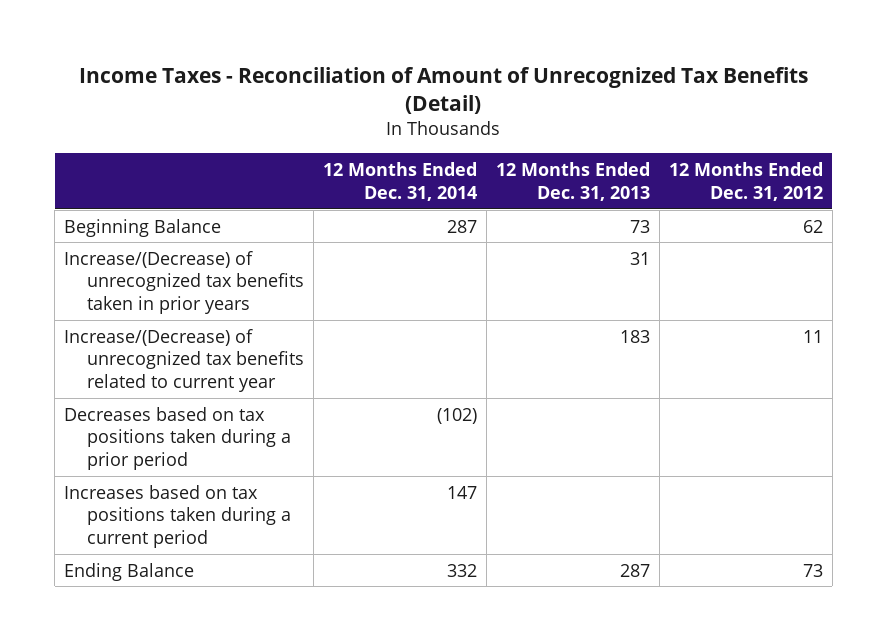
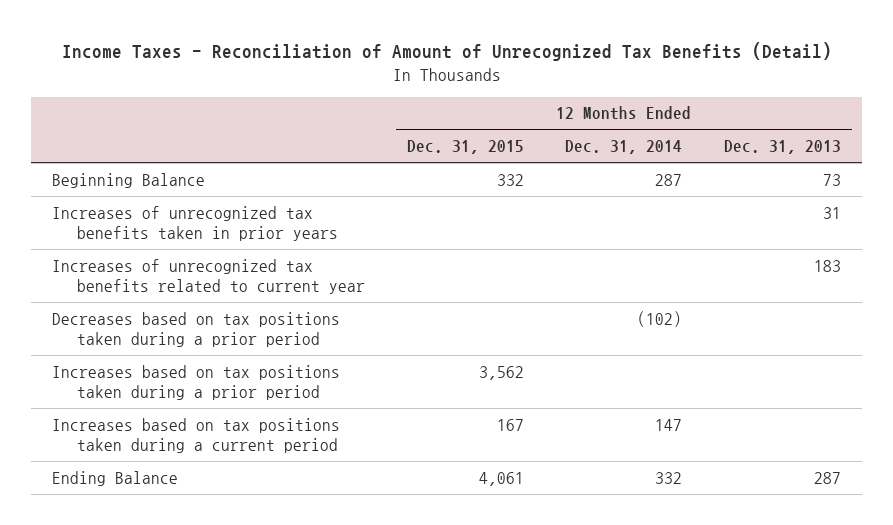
- | 12 Months Ended Dec. 31, 2014 | 12 Months Ended Dec. 31, 2013 | 12 Months Ended Dec. 31, 2012
+ | 12 Months Ended Dec. 31, 2015 | 12 Months Ended Dec. 31, 2014 | 12 Months Ended Dec. 31, 2013
- Increase/(Decrease) of unrecognized tax benefits taken in prior years | | 31 |
- Increase/(Decrease) of unrecognized tax benefits related to current year | | 183 | 11
+ Increases of unrecognized tax benefits taken in prior years | | | 31
+ Increases of unrecognized tax benefits related to current year | | | 183
+ Increases based on tax positions taken during a prior period | 3,562 | |

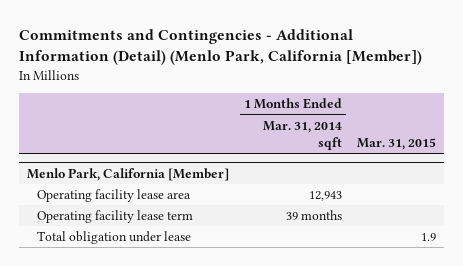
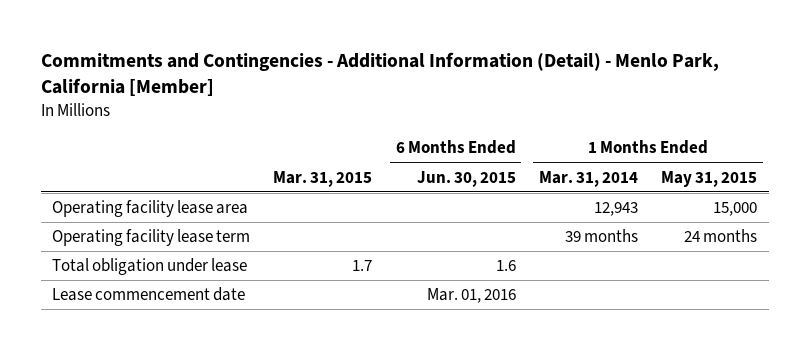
- Commitments and Contingencies - Additional Information (Detail) (Menlo Park, California [Member])
+ Commitments and Contingencies - Additional Information (Detail) - Menlo Park, California [Member]
- | 1 Months Ended Mar. 31, 2014 sqft | Mar. 31, 2015
+ | Mar. 31, 2015 | 6 Months Ended Jun. 30, 2015 | 1 Months Ended Mar. 31, 2014 | 1 Months Ended May 31, 2015
- Menlo Park, California [Member]
- Operating facility lease area | 12,943 |
- Operating facility lease term | 39 months |
- Total obligation under lease | | 1.9
+ Operating facility lease area | | | 12,943 | 15,000
+ Operating facility lease term | | | 39 months | 24 months
+ Total obligation under lease | 1.7 | 1.6 | |
+ Lease commencement date | | Mar. 01, 2016 | |

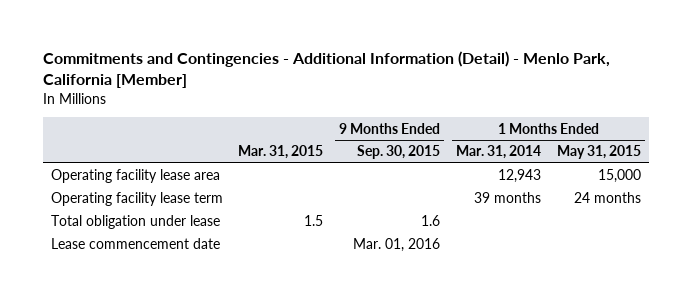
- | Mar. 31, 2015 | 6 Months Ended Jun. 30, 2015 | 1 Months Ended Mar. 31, 2014 | 1 Months Ended May 31, 2015
+ | Mar. 31, 2015 | 9 Months Ended Sep. 30, 2015 | 1 Months Ended Mar. 31, 2014 | 1 Months Ended May 31, 2015
- Total obligation under lease | 1.7 | 1.6 | |
+ Total obligation under lease | 1.5 | 1.6 | |

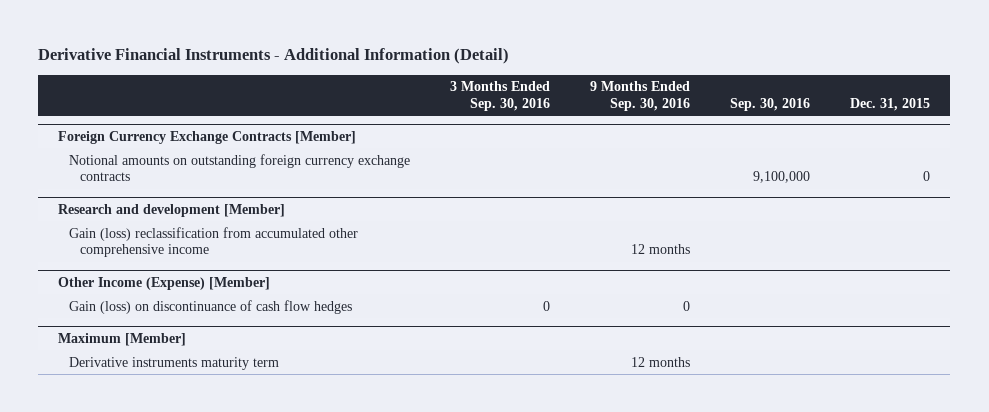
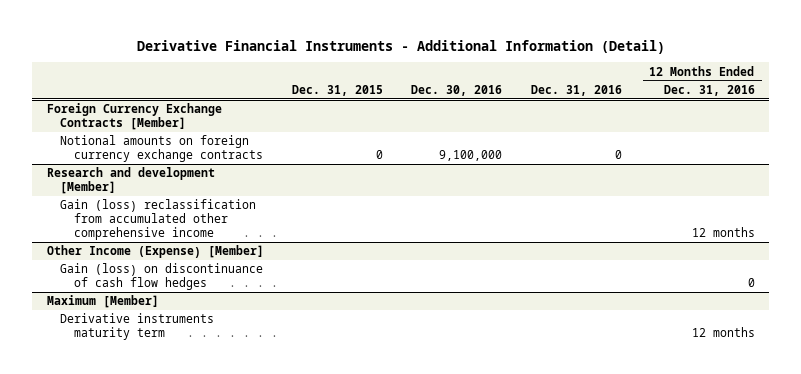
- | 3 Months Ended Sep. 30, 2016 | 9 Months Ended Sep. 30, 2016 | Sep. 30, 2016 | Dec. 31, 2015
+ | Dec. 31, 2015 | Dec. 30, 2016 | Dec. 31, 2016 | 12 Months Ended Dec. 31, 2016
@ Foreign Currency Exchange Contracts [Member]
- Notional amounts on outstanding foreign currency exchange contracts | | | 9,100,000 | 0
+ Notional amounts on foreign currency exchange contracts | 0 | 9,100,000 | 0 |

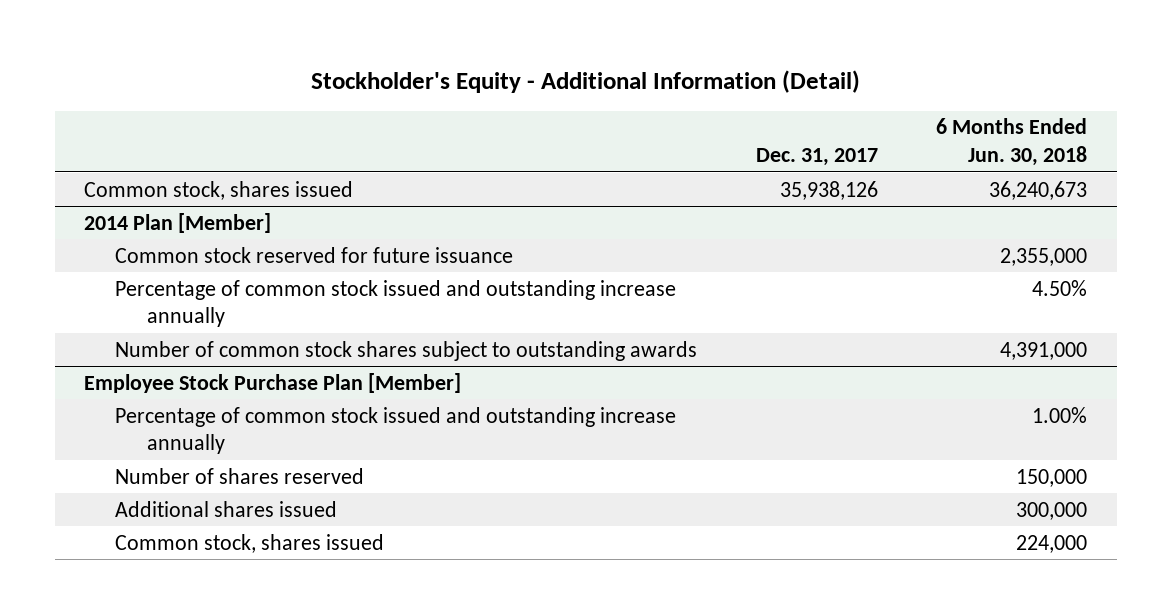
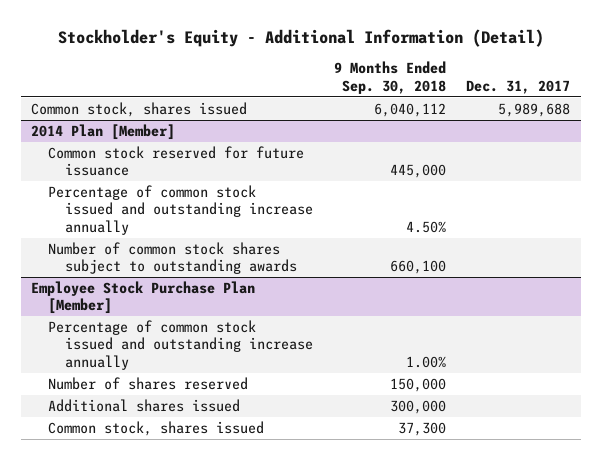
- | Dec. 31, 2017 | 6 Months Ended Jun. 30, 2018
+ | 9 Months Ended Sep. 30, 2018 | Dec. 31, 2017
- Common stock, shares issued | 35,938,126 | 36,240,673
+ Common stock, shares issued | 6,040,112 | 5,989,688

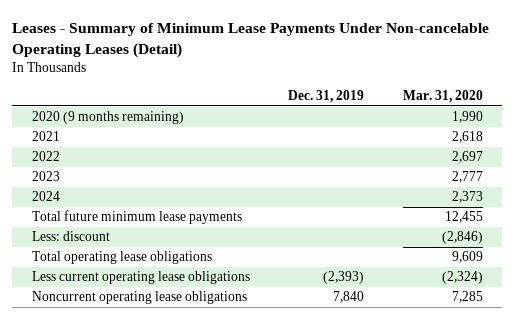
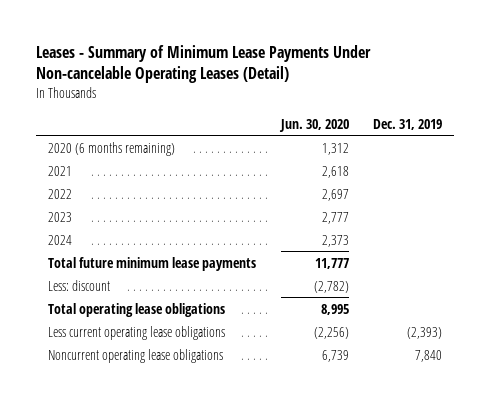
- | Dec. 31, 2019 | Mar. 31, 2020
+ | Jun. 30, 2020 | Dec. 31, 2019
- 2020 (9 months remaining) | | 1,990
+ 2020 (6 months remaining) | 1,312 |

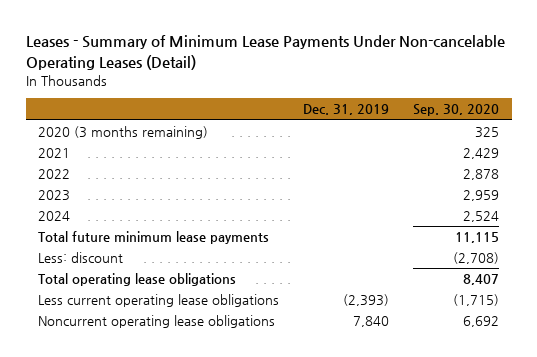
- | Jun. 30, 2020 | Dec. 31, 2019
+ | Dec. 31, 2019 | Sep. 30, 2020
- 2020 (6 months remaining) | 1,312 |
+ 2020 (3 months remaining) | | 325

